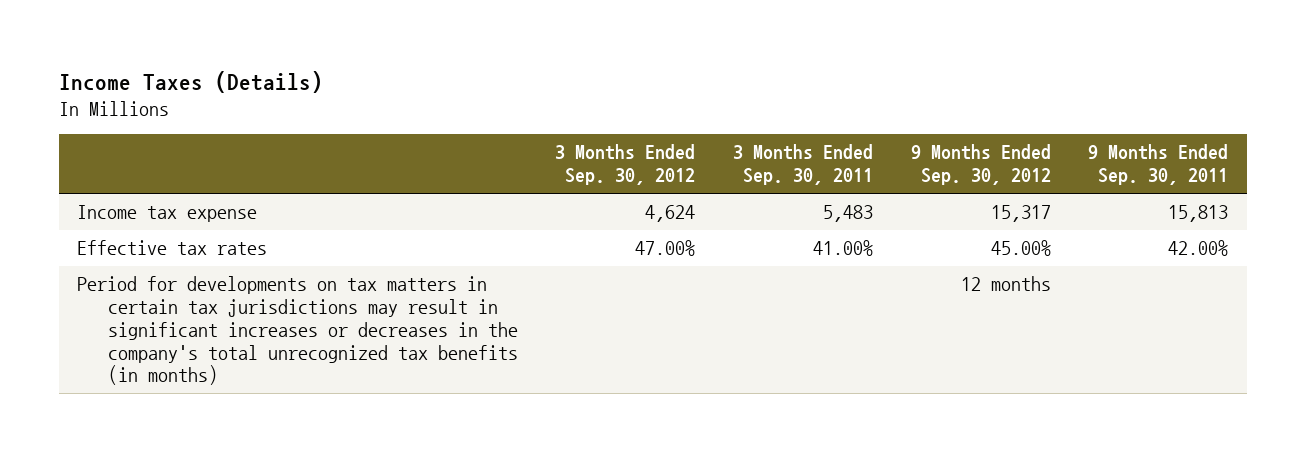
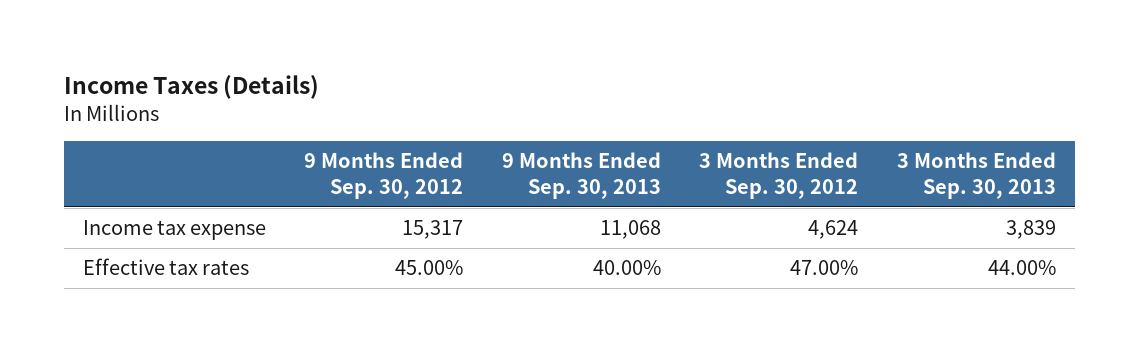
- | 3 Months Ended Sep. 30, 2012 | 3 Months Ended Sep. 30, 2011 | 9 Months Ended Sep. 30, 2012 | 9 Months Ended Sep. 30, 2011
+ | 9 Months Ended Sep. 30, 2012 | 9 Months Ended Sep. 30, 2013 | 3 Months Ended Sep. 30, 2012 | 3 Months Ended Sep. 30, 2013
- Period for developments on tax matters in certain tax jurisdictions may result in significant increases or decreases in the company's total unrecognized tax benefits (in months) | | | 12 months |

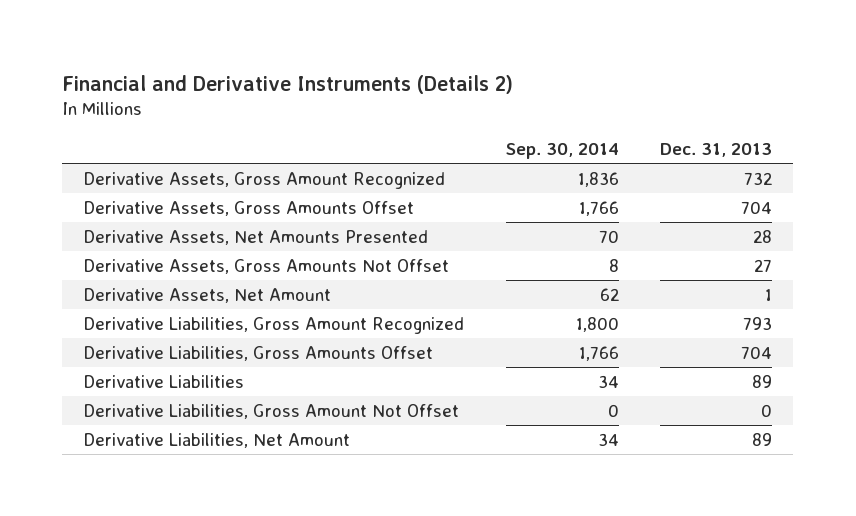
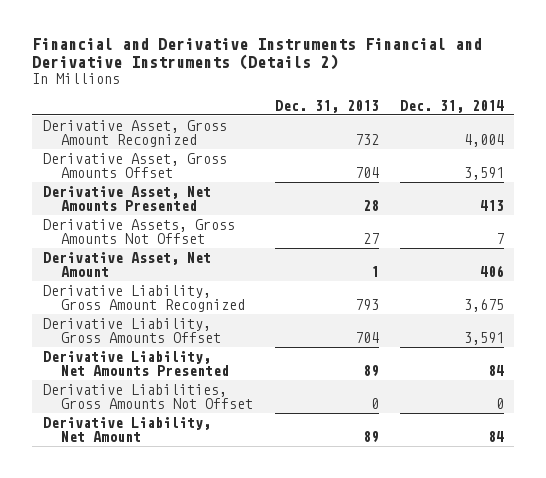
- Financial and Derivative Instruments (Details 2)
+ Financial and Derivative Instruments Financial and Derivative Instruments (Details 2)
- | Sep. 30, 2014 | Dec. 31, 2013
+ | Dec. 31, 2013 | Dec. 31, 2014
- Derivative Assets, Gross Amount Recognized | 1,836 | 732
- Derivative Assets, Gross Amounts Offset | 1,766 | 704
- Derivative Assets, Net Amounts Presented | 70 | 28
+ Derivative Asset, Gross Amount Recognized | 732 | 4,004
+ Derivative Asset, Gross Amounts Offset | 704 | 3,591
+ Derivative Asset, Net Amounts Presented | 28 | 413
- Derivative Assets, Net Amount | 62 | 1
- Derivative Liabilities, Gross Amount Recognized | 1,800 | 793
- Derivative Liabilities, Gross Amounts Offset | 1,766 | 704
- Derivative Liabilities | 34 | 89
- Derivative Liabilities, Gross Amount Not Offset | 0 | 0
- Derivative Liabilities, Net Amount | 34 | 89
+ Derivative Asset, Net Amount | 1 | 406
+ Derivative Liability, Gross Amount Recognized | 793 | 3,675
+ Derivative Liability, Gross Amounts Offset | 704 | 3,591
+ Derivative Liability, Net Amounts Presented | 89 | 84
+ Derivative Liabilities, Gross Amounts Not Offset | 0 | 0
+ Derivative Liability, Net Amount | 89 | 84

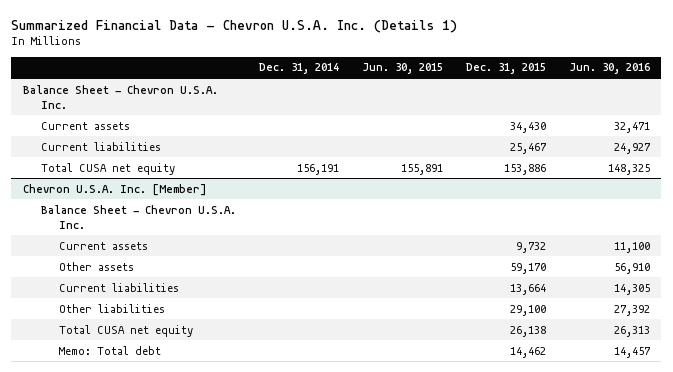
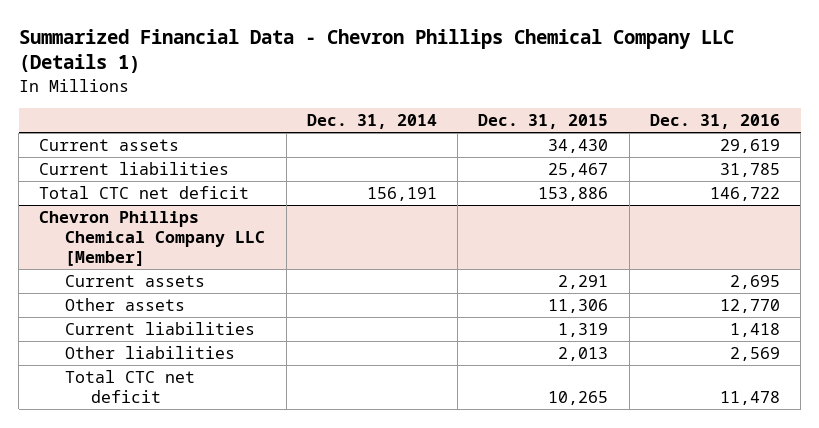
- Summarized Financial Data - Chevron U.S.A. Inc. (Details 1)
+ Summarized Financial Data - Chevron Phillips Chemical Company LLC (Details 1)
- | Dec. 31, 2014 | Jun. 30, 2015 | Dec. 31, 2015 | Jun. 30, 2016
+ | Dec. 31, 2014 | Dec. 31, 2015 | Dec. 31, 2016
- Balance Sheet - Chevron U.S.A. Inc.
- Total CUSA net equity | 156,191 | 155,891 | 153,886 | 148,325
- Chevron U.S.A. Inc. [Member]
- Balance Sheet - Chevron U.S.A. Inc.
- Current assets | | | 9,732 | 11,100
- Other assets | | | 59,170 | 56,910
- Current liabilities | | | 13,664 | 14,305
- Other liabilities | | | 29,100 | 27,392
- Total CUSA net equity | | | 26,138 | 26,313
- Memo: Total debt | | | 14,462 | 14,457
+ Total CTC net deficit | 156,191 | 153,886 | 146,722
+ Chevron Phillips Chemical Company LLC [Member]
+ Current assets | | 2,291 | 2,695
+ Other assets | | 11,306 | 12,770
+ Current liabilities | | 1,319 | 1,418
+ Other liabilities | | 2,013 | 2,569
+ Total CTC net deficit | | 10,265 | 11,478

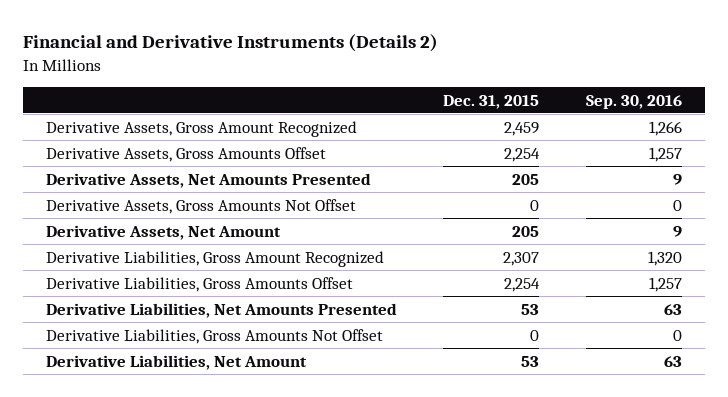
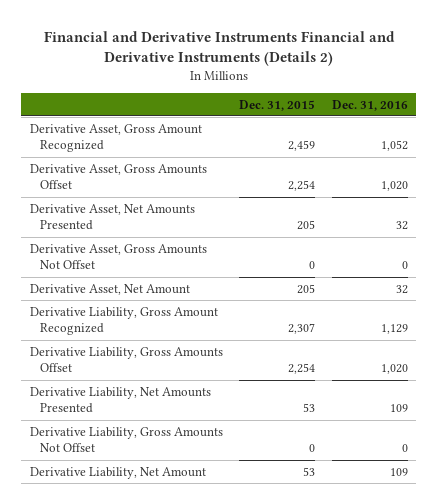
- Financial and Derivative Instruments (Details 2)
+ Financial and Derivative Instruments Financial and Derivative Instruments (Details 2)
- | Dec. 31, 2015 | Sep. 30, 2016
+ | Dec. 31, 2015 | Dec. 31, 2016
- Derivative Assets, Gross Amount Recognized | 2,459 | 1,266
- Derivative Assets, Gross Amounts Offset | 2,254 | 1,257
- Derivative Assets, Net Amounts Presented | 205 | 9
- Derivative Assets, Gross Amounts Not Offset | 0 | 0
- Derivative Assets, Net Amount | 205 | 9
- Derivative Liabilities, Gross Amount Recognized | 2,307 | 1,320
- Derivative Liabilities, Gross Amounts Offset | 2,254 | 1,257
- Derivative Liabilities, Net Amounts Presented | 53 | 63
- Derivative Liabilities, Gross Amounts Not Offset | 0 | 0
- Derivative Liabilities, Net Amount | 53 | 63
+ Derivative Asset, Gross Amount Recognized | 2,459 | 1,052
+ Derivative Asset, Gross Amounts Offset | 2,254 | 1,020
+ Derivative Asset, Net Amounts Presented | 205 | 32
+ Derivative Asset, Gross Amounts Not Offset | 0 | 0
+ Derivative Asset, Net Amount | 205 | 32
+ Derivative Liability, Gross Amount Recognized | 2,307 | 1,129
+ Derivative Liability, Gross Amounts Offset | 2,254 | 1,020
+ Derivative Liability, Net Amounts Presented | 53 | 109
+ Derivative Liability, Gross Amounts Not Offset | 0 | 0
+ Derivative Liability, Net Amount | 53 | 109

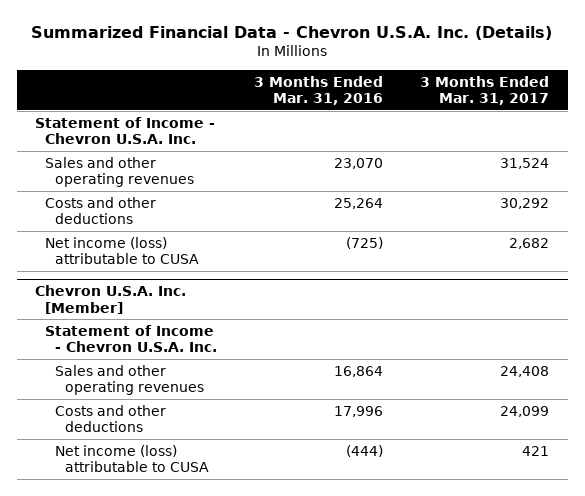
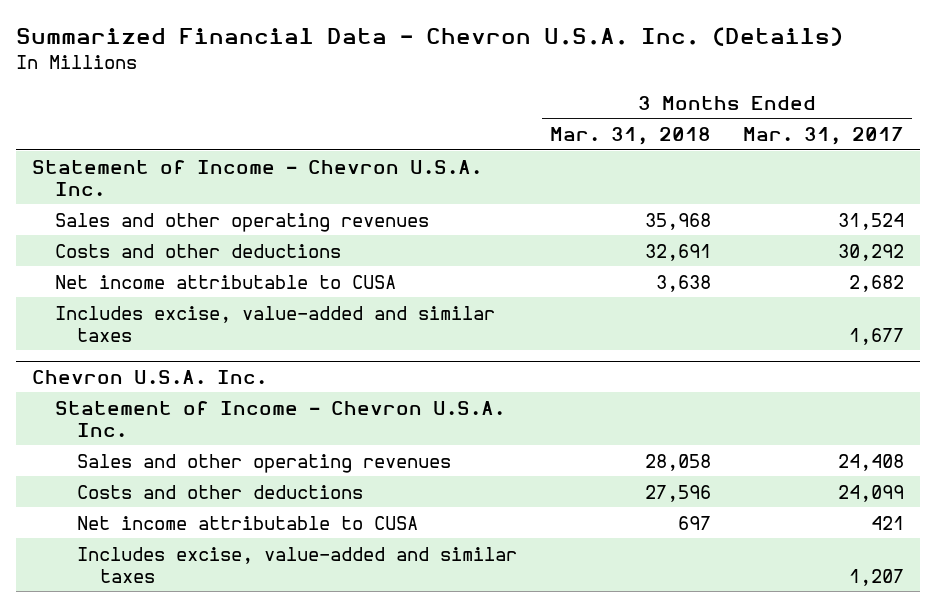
- | 3 Months Ended Mar. 31, 2016 | 3 Months Ended Mar. 31, 2017
+ | 3 Months Ended Mar. 31, 2018 | 3 Months Ended Mar. 31, 2017
- Net income (loss) attributable to CUSA | (725) | 2,682
- Chevron U.S.A. Inc. [Member]
+ Net income attributable to CUSA | 3,638 | 2,682
+ Includes excise, value-added and similar taxes | | 1,677
+ Chevron U.S.A. Inc.
- Net income (loss) attributable to CUSA | (444) | 421
+ Net income attributable to CUSA | 697 | 421
+ Includes excise, value-added and similar taxes | | 1,207

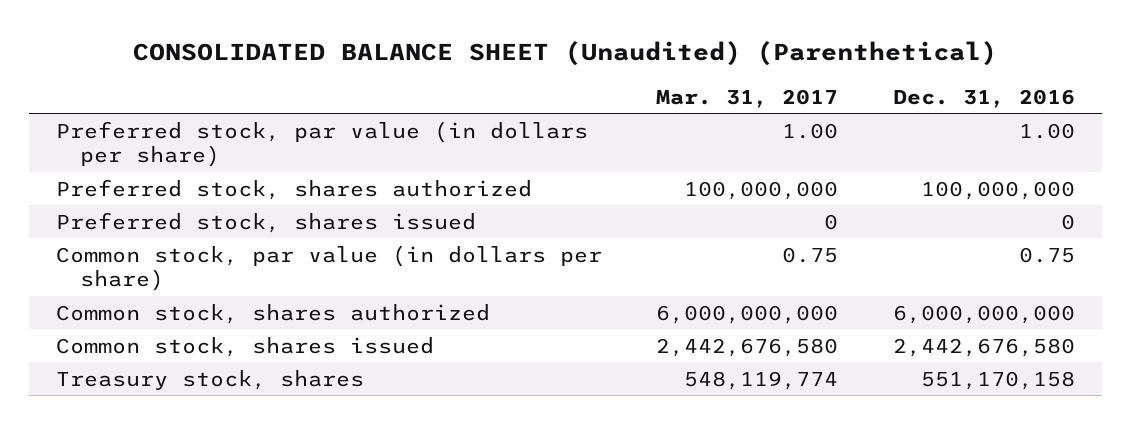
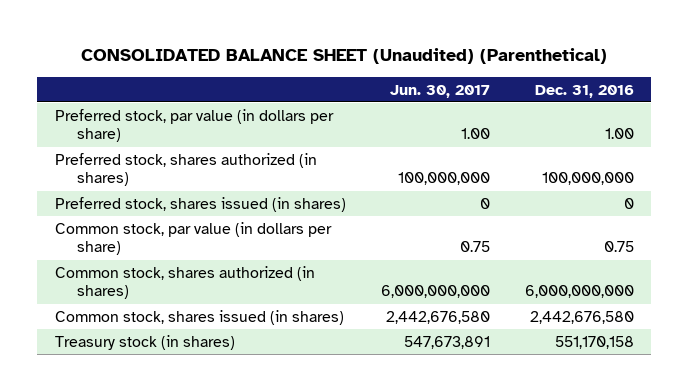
- | Mar. 31, 2017 | Dec. 31, 2016
+ | Jun. 30, 2017 | Dec. 31, 2016
- Preferred stock, shares authorized | 100,000,000 | 100,000,000
- Preferred stock, shares issued | 0 | 0
+ Preferred stock, shares authorized (in shares) | 100,000,000 | 100,000,000
+ Preferred stock, shares issued (in shares) | 0 | 0
- Common stock, shares authorized | 6,000,000,000 | 6,000,000,000
- Common stock, shares issued | 2,442,676,580 | 2,442,676,580
- Treasury stock, shares | 548,119,774 | 551,170,158
+ Common stock, shares authorized (in shares) | 6,000,000,000 | 6,000,000,000
+ Common stock, shares issued (in shares) | 2,442,676,580 | 2,442,676,580
+ Treasury stock (in shares) | 547,673,891 | 551,170,158

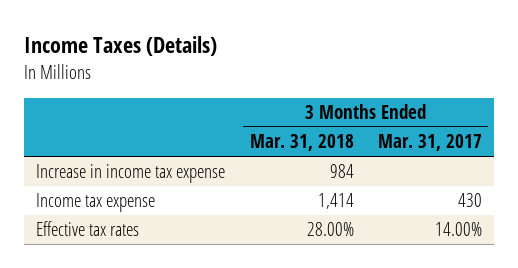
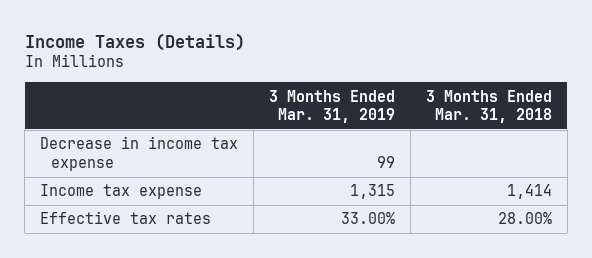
- | 3 Months Ended Mar. 31, 2018 | 3 Months Ended Mar. 31, 2017
+ | 3 Months Ended Mar. 31, 2019 | 3 Months Ended Mar. 31, 2018
- Increase in income tax expense | 984 |
+ Decrease in income tax expense | 99 |

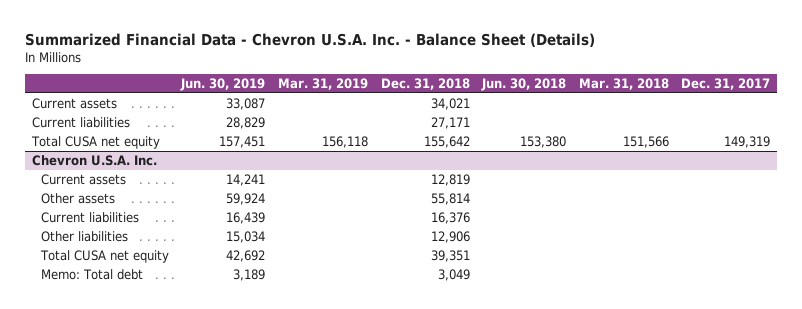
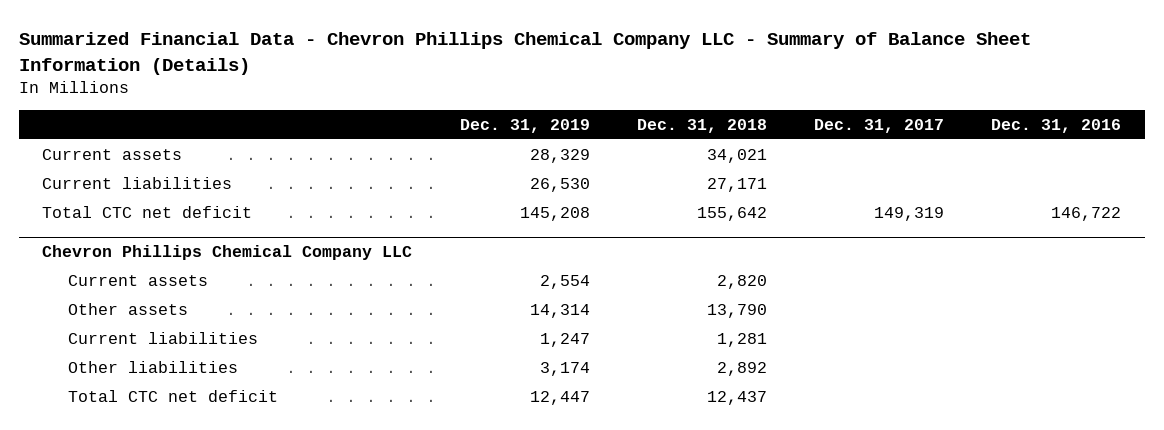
- Summarized Financial Data - Chevron U.S.A. Inc. - Balance Sheet (Details)
+ Summarized Financial Data - Chevron Phillips Chemical Company LLC - Summary of Balance Sheet Information (Details)
- | Jun. 30, 2019 | Mar. 31, 2019 | Dec. 31, 2018 | Jun. 30, 2018 | Mar. 31, 2018 | Dec. 31, 2017
+ | Dec. 31, 2019 | Dec. 31, 2018 | Dec. 31, 2017 | Dec. 31, 2016
- Total CUSA net equity | 157,451 | 156,118 | 155,642 | 153,380 | 151,566 | 149,319
- Chevron U.S.A. Inc.
- Current assets | 14,241 | | 12,819 | | |
- Other assets | 59,924 | | 55,814 | | |
- Current liabilities | 16,439 | | 16,376 | | |
- Other liabilities | 15,034 | | 12,906 | | |
- Total CUSA net equity | 42,692 | | 39,351 | | |
- Memo: Total debt | 3,189 | | 3,049 | | |
+ Total CTC net deficit | 145,208 | 155,642 | 149,319 | 146,722
+ Chevron Phillips Chemical Company LLC
+ Current assets | 2,554 | 2,820 | |
+ Other assets | 14,314 | 13,790 | |
+ Current liabilities | 1,247 | 1,281 | |
+ Other liabilities | 3,174 | 2,892 | |
+ Total CTC net deficit | 12,447 | 12,437 | |

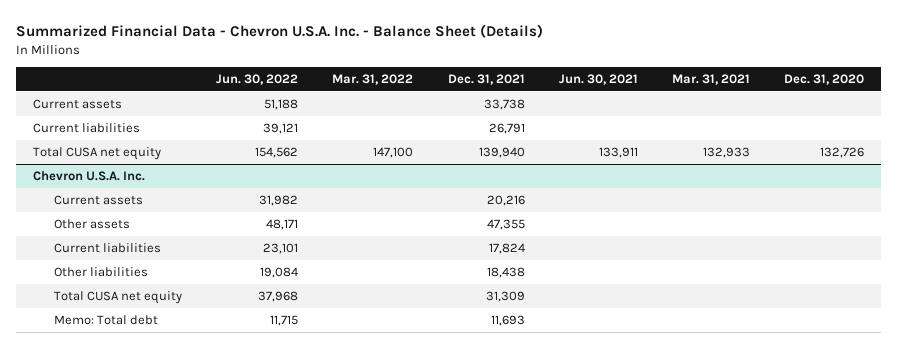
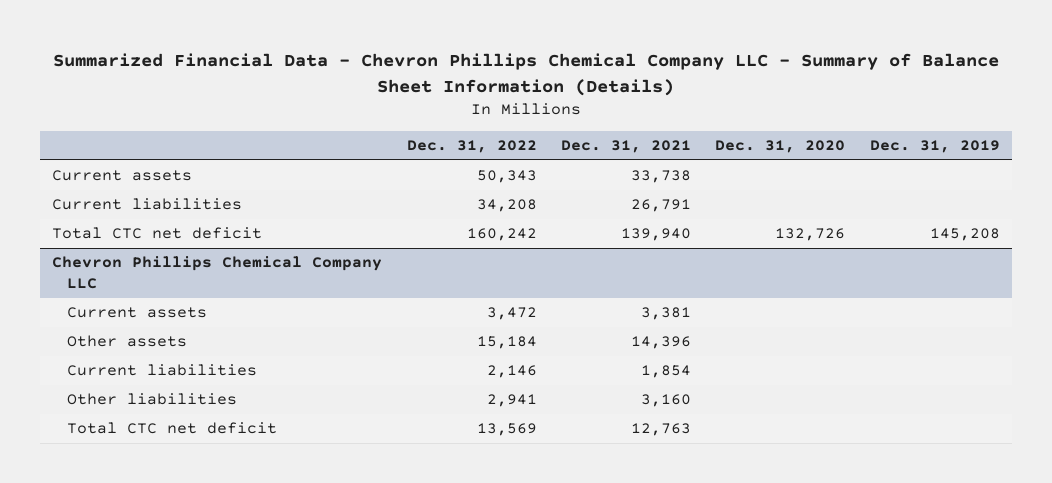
- Summarized Financial Data - Chevron U.S.A. Inc. - Balance Sheet (Details)
+ Summarized Financial Data - Chevron Phillips Chemical Company LLC - Summary of Balance Sheet Information (Details)
- | Jun. 30, 2022 | Mar. 31, 2022 | Dec. 31, 2021 | Jun. 30, 2021 | Mar. 31, 2021 | Dec. 31, 2020
+ | Dec. 31, 2022 | Dec. 31, 2021 | Dec. 31, 2020 | Dec. 31, 2019
- Total CUSA net equity | 154,562 | 147,100 | 139,940 | 133,911 | 132,933 | 132,726
- Chevron U.S.A. Inc.
- Current assets | 31,982 | | 20,216 | | |
- Other assets | 48,171 | | 47,355 | | |
- Current liabilities | 23,101 | | 17,824 | | |
- Other liabilities | 19,084 | | 18,438 | | |
- Total CUSA net equity | 37,968 | | 31,309 | | |
- Memo: Total debt | 11,715 | | 11,693 | | |
+ Total CTC net deficit | 160,242 | 139,940 | 132,726 | 145,208
+ Chevron Phillips Chemical Company LLC
+ Current assets | 3,472 | 3,381 | |
+ Other assets | 15,184 | 14,396 | |
+ Current liabilities | 2,146 | 1,854 | |
+ Other liabilities | 2,941 | 3,160 | |
+ Total CTC net deficit | 13,569 | 12,763 | |

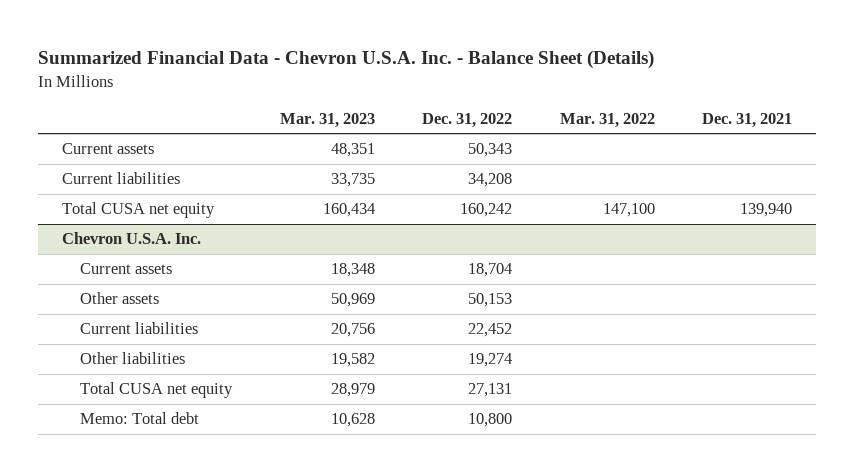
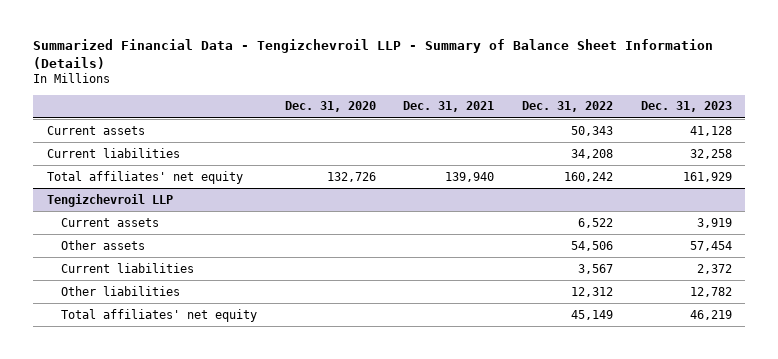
- Summarized Financial Data - Chevron U.S.A. Inc. - Balance Sheet (Details)
+ Summarized Financial Data - Tengizchevroil LLP - Summary of Balance Sheet Information (Details)
- | Mar. 31, 2023 | Dec. 31, 2022 | Mar. 31, 2022 | Dec. 31, 2021
+ | Dec. 31, 2020 | Dec. 31, 2021 | Dec. 31, 2022 | Dec. 31, 2023
- Total CUSA net equity | 160,434 | 160,242 | 147,100 | 139,940
- Chevron U.S.A. Inc.
- Current assets | 18,348 | 18,704 | |
- Other assets | 50,969 | 50,153 | |
- Current liabilities | 20,756 | 22,452 | |
- Other liabilities | 19,582 | 19,274 | |
- Total CUSA net equity | 28,979 | 27,131 | |
- Memo: Total debt | 10,628 | 10,800 | |
+ Total affiliates' net equity | 132,726 | 139,940 | 160,242 | 161,929
+ Tengizchevroil LLP
+ Current assets | | | 6,522 | 3,919
+ Other assets | | | 54,506 | 57,454
+ Current liabilities | | | 3,567 | 2,372
+ Other liabilities | | | 12,312 | 12,782
+ Total affiliates' net equity | | | 45,149 | 46,219

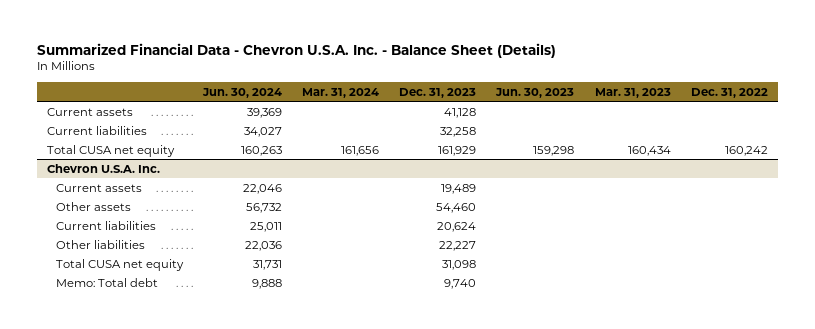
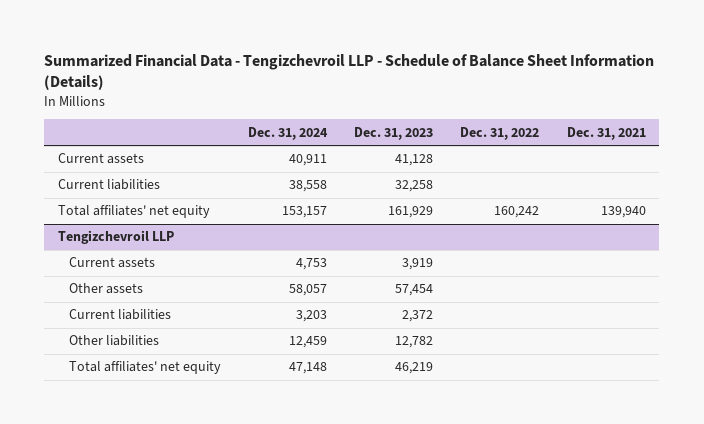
- Summarized Financial Data - Chevron U.S.A. Inc. - Balance Sheet (Details)
+ Summarized Financial Data - Tengizchevroil LLP - Schedule of Balance Sheet Information (Details)
- | Jun. 30, 2024 | Mar. 31, 2024 | Dec. 31, 2023 | Jun. 30, 2023 | Mar. 31, 2023 | Dec. 31, 2022
+ | Dec. 31, 2024 | Dec. 31, 2023 | Dec. 31, 2022 | Dec. 31, 2021
- Total CUSA net equity | 160,263 | 161,656 | 161,929 | 159,298 | 160,434 | 160,242
- Chevron U.S.A. Inc.
- Current assets | 22,046 | | 19,489 | | |
- Other assets | 56,732 | | 54,460 | | |
- Current liabilities | 25,011 | | 20,624 | | |
- Other liabilities | 22,036 | | 22,227 | | |
- Total CUSA net equity | 31,731 | | 31,098 | | |
- Memo: Total debt | 9,888 | | 9,740 | | |
+ Total affiliates' net equity | 153,157 | 161,929 | 160,242 | 139,940
+ Tengizchevroil LLP
+ Current assets | 4,753 | 3,919 | |
+ Other assets | 58,057 | 57,454 | |
+ Current liabilities | 3,203 | 2,372 | |
+ Other liabilities | 12,459 | 12,782 | |
+ Total affiliates' net equity | 47,148 | 46,219 | |

